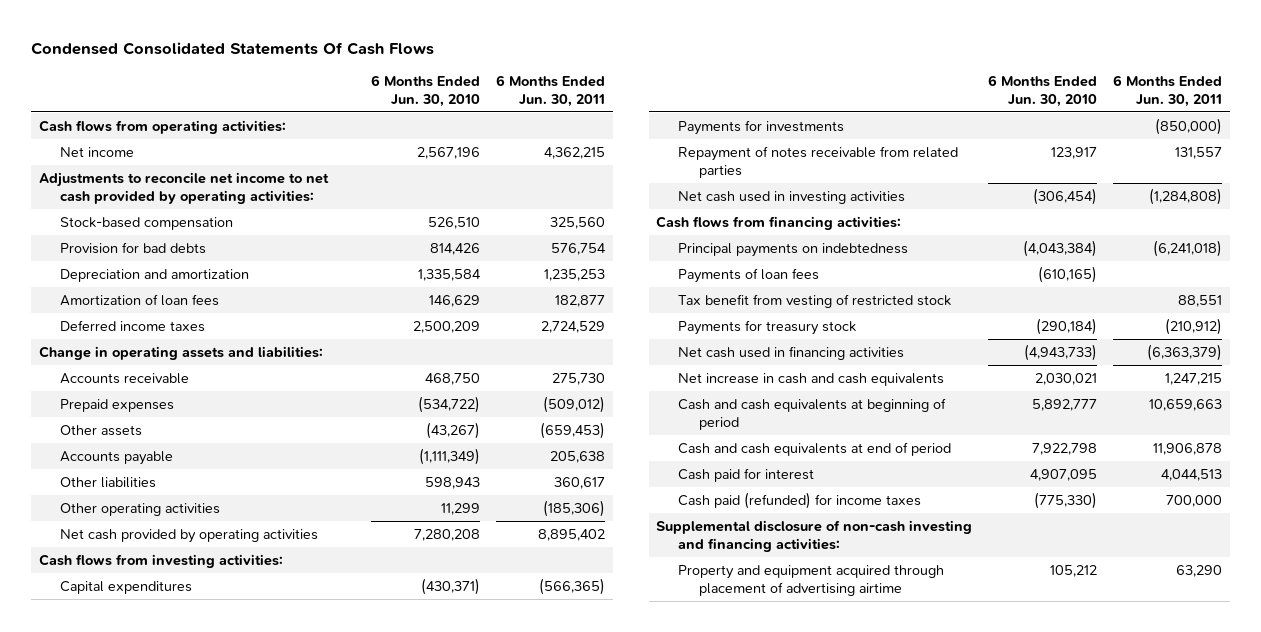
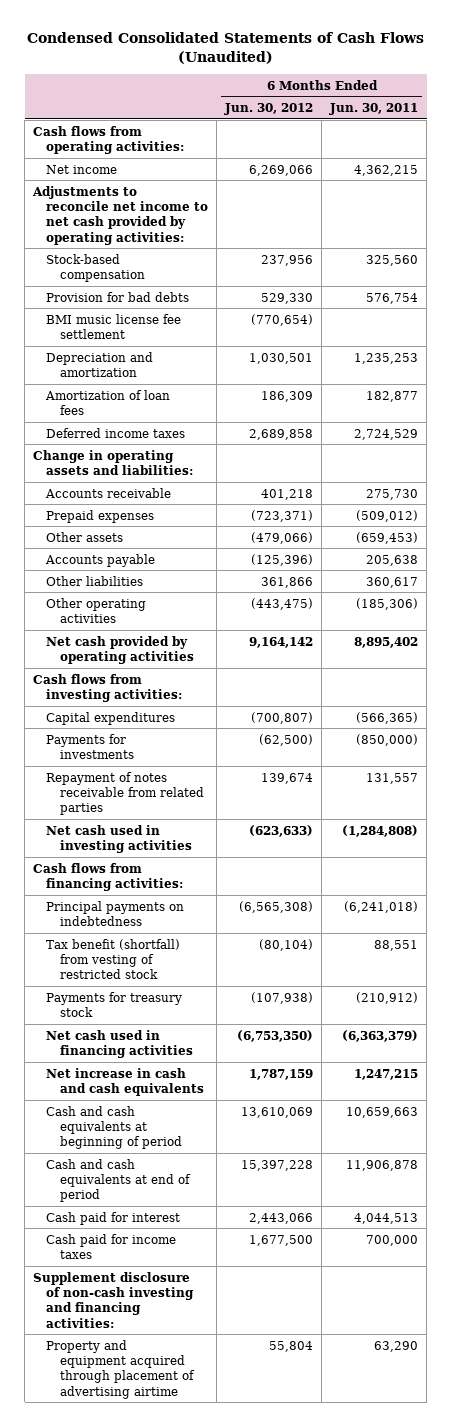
- Condensed Consolidated Statements Of Cash Flows
+ Condensed Consolidated Statements of Cash Flows (Unaudited)
- | 6 Months Ended Jun. 30, 2010 | 6 Months Ended Jun. 30, 2011
+ | 6 Months Ended Jun. 30, 2012 | 6 Months Ended Jun. 30, 2011
+ BMI music license fee settlement | (770,654) |
- Payments of loan fees | (610,165) |
- Tax benefit from vesting of restricted stock | | 88,551
+ Tax benefit (shortfall) from vesting of restricted stock | (80,104) | 88,551
- Cash paid (refunded) for income taxes | (775,330) | 700,000
- Supplemental disclosure of non-cash investing and financing activities:
+ Cash paid for income taxes | 1,677,500 | 700,000
+ Supplement disclosure of non-cash investing and financing activities:

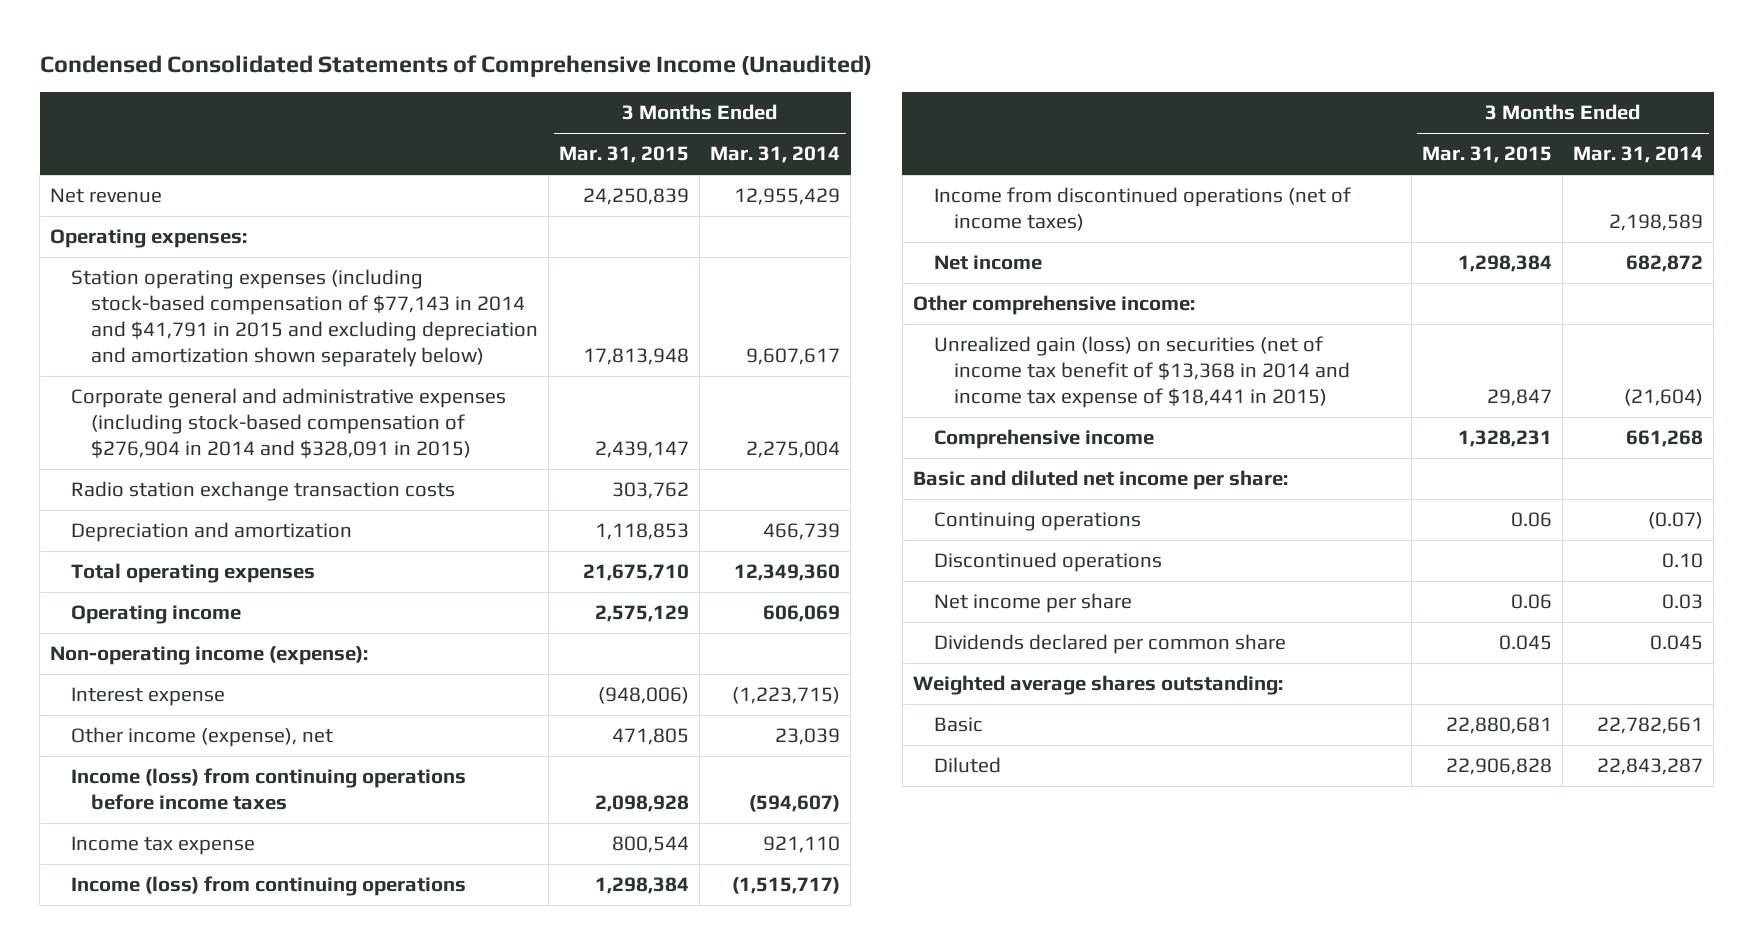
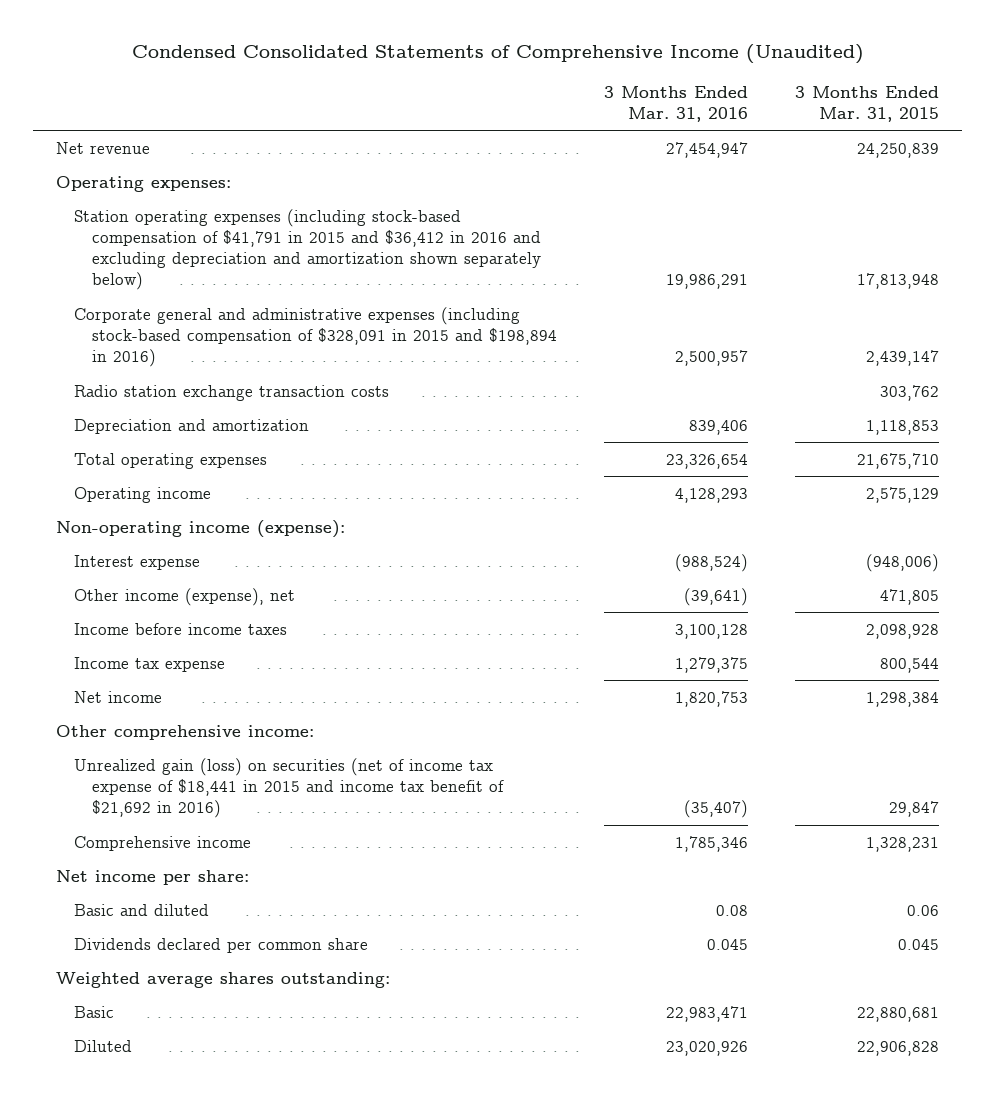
- | 3 Months Ended Mar. 31, 2015 | 3 Months Ended Mar. 31, 2014
+ | 3 Months Ended Mar. 31, 2016 | 3 Months Ended Mar. 31, 2015
- Station operating expenses (including stock-based compensation of $77,143 in 2014 and $41,791 in 2015 and excluding depreciation and amortization shown separately below) | 17,813,948 | 9,607,617
- Corporate general and administrative expenses (including stock-based compensation of $276,904 in 2014 and $328,091 in 2015) | 2,439,147 | 2,275,004
+ Station operating expenses (including stock-based compensation of $41,791 in 2015 and $36,412 in 2016 and excluding depreciation and amortization shown separately below) | 19,986,291 | 17,813,948
+ Corporate general and administrative expenses (including stock-based compensation of $328,091 in 2015 and $198,894 in 2016) | 2,500,957 | 2,439,147
- Income (loss) from continuing operations before income taxes | 2,098,928 | (594,607)
+ Income before income taxes | 3,100,128 | 2,098,928
- Income (loss) from continuing operations | 1,298,384 | (1,515,717)
- Income from discontinued operations (net of income taxes) | | 2,198,589
- Unrealized gain (loss) on securities (net of income tax benefit of $13,368 in 2014 and income tax expense of $18,441 in 2015) | 29,847 | (21,604)
+ Unrealized gain (loss) on securities (net of income tax expense of $18,441 in 2015 and income tax benefit of $21,692 in 2016) | (35,407) | 29,847
- Basic and diluted net income per share:
- Continuing operations | 0.06 | (0.07)
- Discontinued operations | | 0.10
- Net income per share | 0.06 | 0.03
+ Net income per share:
+ Basic and diluted | 0.08 | 0.06

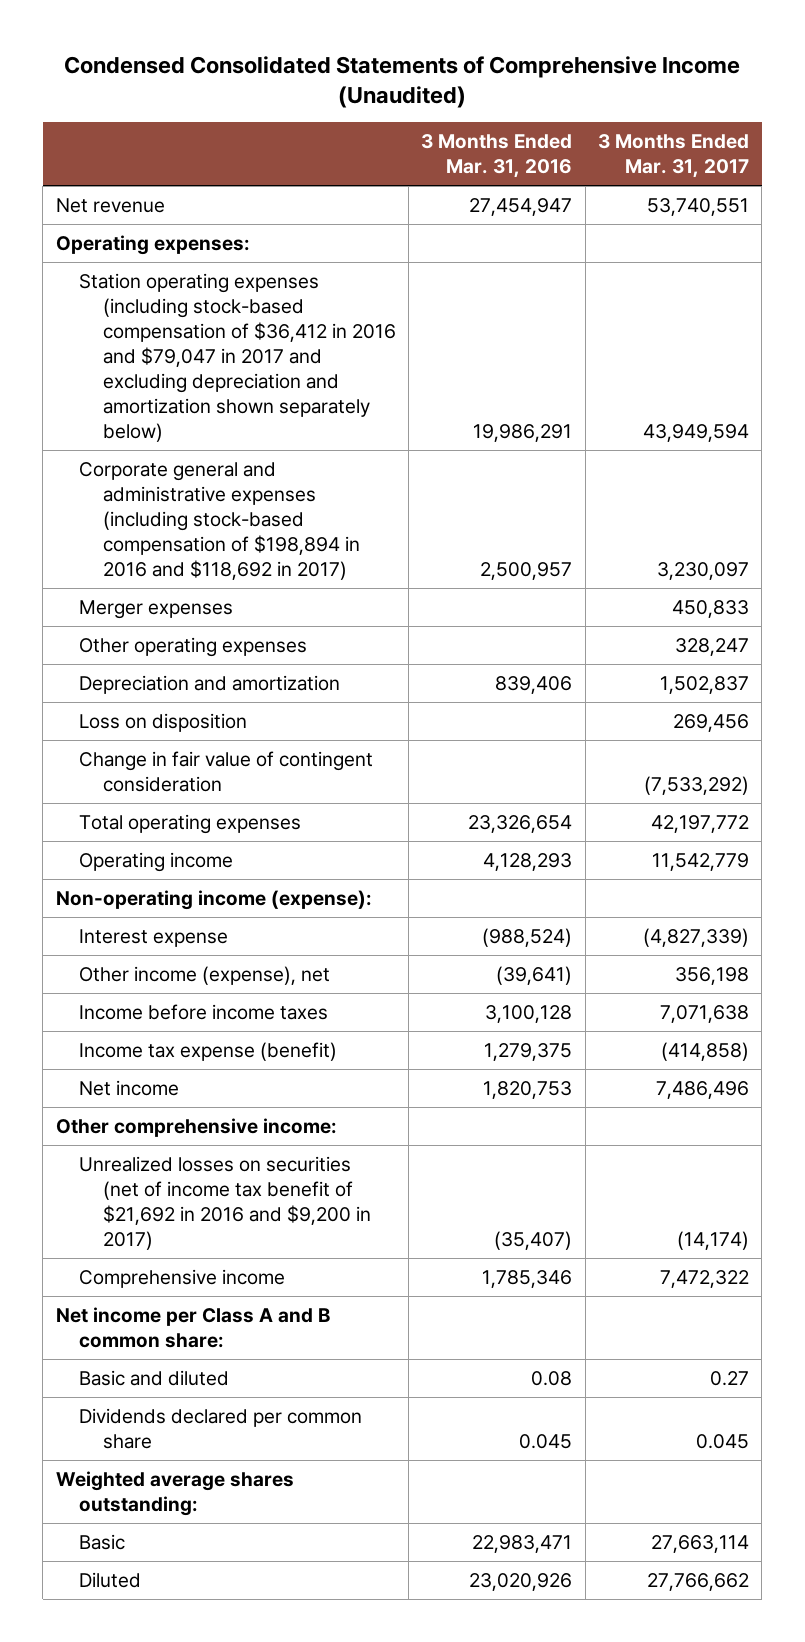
- | 3 Months Ended Mar. 31, 2016 | 3 Months Ended Mar. 31, 2015
+ | 3 Months Ended Mar. 31, 2016 | 3 Months Ended Mar. 31, 2017
- Station operating expenses (including stock-based compensation of $41,791 in 2015 and $36,412 in 2016 and excluding depreciation and amortization shown separately below) | 19,986,291 | 17,813,948
- Corporate general and administrative expenses (including stock-based compensation of $328,091 in 2015 and $198,894 in 2016) | 2,500,957 | 2,439,147
- Radio station exchange transaction costs | | 303,762
+ Station operating expenses (including stock-based compensation of $36,412 in 2016 and $79,047 in 2017 and excluding depreciation and amortization shown separately below) | 19,986,291 | 43,949,594
+ Corporate general and administrative expenses (including stock-based compensation of $198,894 in 2016 and $118,692 in 2017) | 2,500,957 | 3,230,097
+ Merger expenses | | 450,833
+ Other operating expenses | | 328,247
+ Loss on disposition | | 269,456
+ Change in fair value of contingent consideration | | (7,533,292)
- Income tax expense | 1,279,375 | 800,544
+ Income tax expense (benefit) | 1,279,375 | (414,858)
- Unrealized gain (loss) on securities (net of income tax expense of $18,441 in 2015 and income tax benefit of $21,692 in 2016) | (35,407) | 29,847
+ Unrealized losses on securities (net of income tax benefit of $21,692 in 2016 and $9,200 in 2017) | (35,407) | (14,174)
- Net income per share:
+ Net income per Class A and B common share:

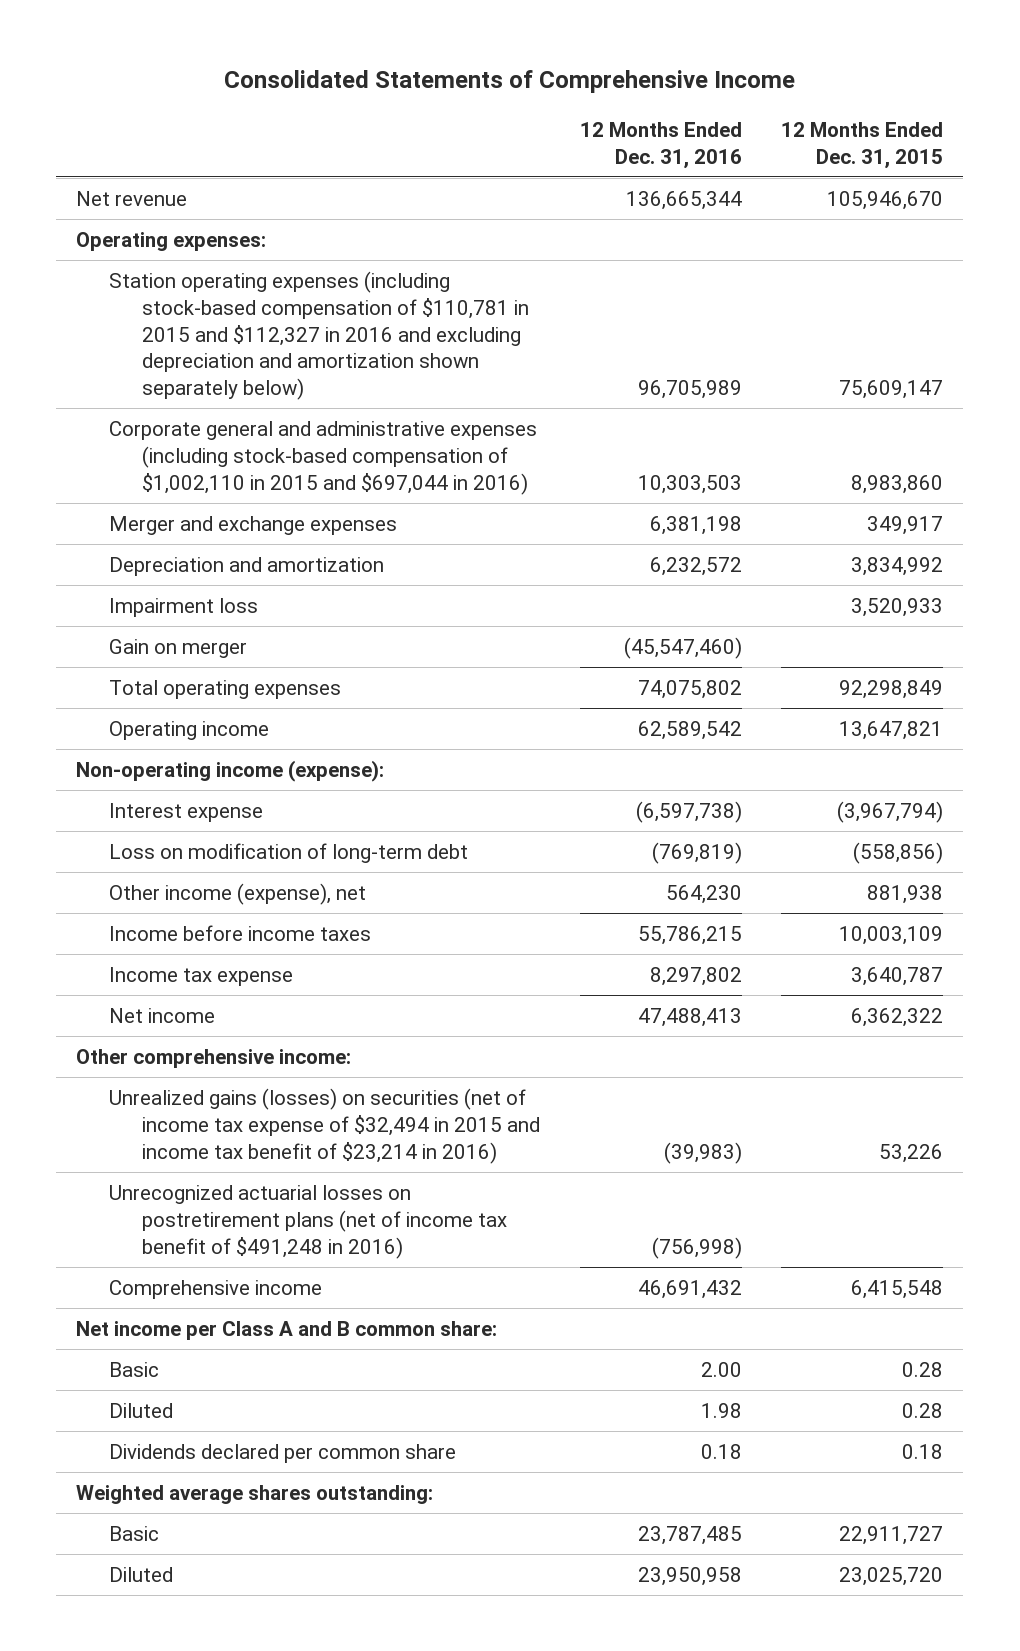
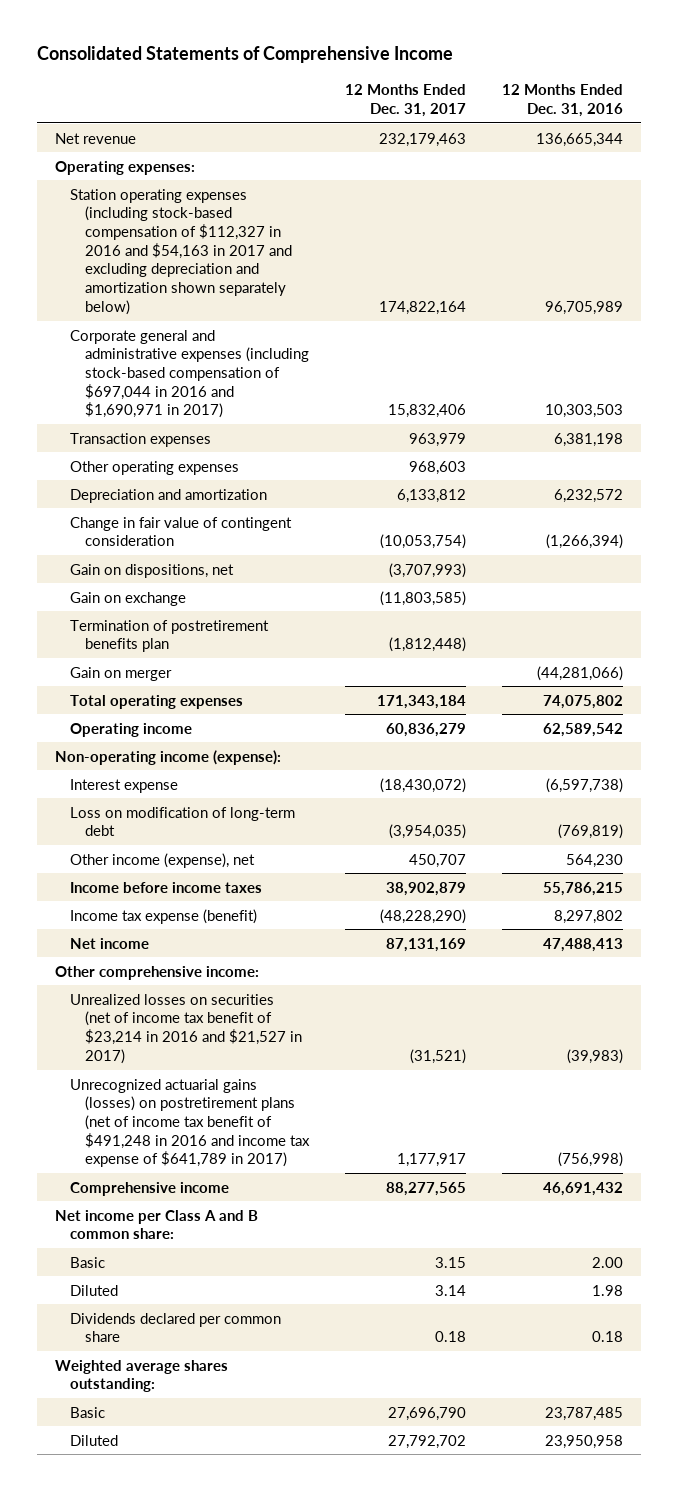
- | 12 Months Ended Dec. 31, 2016 | 12 Months Ended Dec. 31, 2015
+ | 12 Months Ended Dec. 31, 2017 | 12 Months Ended Dec. 31, 2016
- Station operating expenses (including stock-based compensation of $110,781 in 2015 and $112,327 in 2016 and excluding depreciation and amortization shown separately below) | 96,705,989 | 75,609,147
- Corporate general and administrative expenses (including stock-based compensation of $1,002,110 in 2015 and $697,044 in 2016) | 10,303,503 | 8,983,860
- Merger and exchange expenses | 6,381,198 | 349,917
+ Station operating expenses (including stock-based compensation of $112,327 in 2016 and $54,163 in 2017 and excluding depreciation and amortization shown separately below) | 174,822,164 | 96,705,989
+ Corporate general and administrative expenses (including stock-based compensation of $697,044 in 2016 and $1,690,971 in 2017) | 15,832,406 | 10,303,503
+ Transaction expenses | 963,979 | 6,381,198
+ Other operating expenses | 968,603 |
- Impairment loss | | 3,520,933
- Gain on merger | (45,547,460) |
+ Change in fair value of contingent consideration | (10,053,754) | (1,266,394)
+ Gain on dispositions, net | (3,707,993) |
+ Gain on exchange | (11,803,585) |
+ Termination of postretirement benefits plan | (1,812,448) |
+ Gain on merger | | (44,281,066)
- Income tax expense | 8,297,802 | 3,640,787
+ Income tax expense (benefit) | (48,228,290) | 8,297,802
- Unrealized gains (losses) on securities (net of income tax expense of $32,494 in 2015 and income tax benefit of $23,214 in 2016) | (39,983) | 53,226
- Unrecognized actuarial losses on postretirement plans (net of income tax benefit of $491,248 in 2016) | (756,998) |
+ Unrealized losses on securities (net of income tax benefit of $23,214 in 2016 and $21,527 in 2017) | (31,521) | (39,983)
+ Unrecognized actuarial gains (losses) on postretirement plans (net of income tax benefit of $491,248 in 2016 and income tax expense of $641,789 in 2017) | 1,177,917 | (756,998)

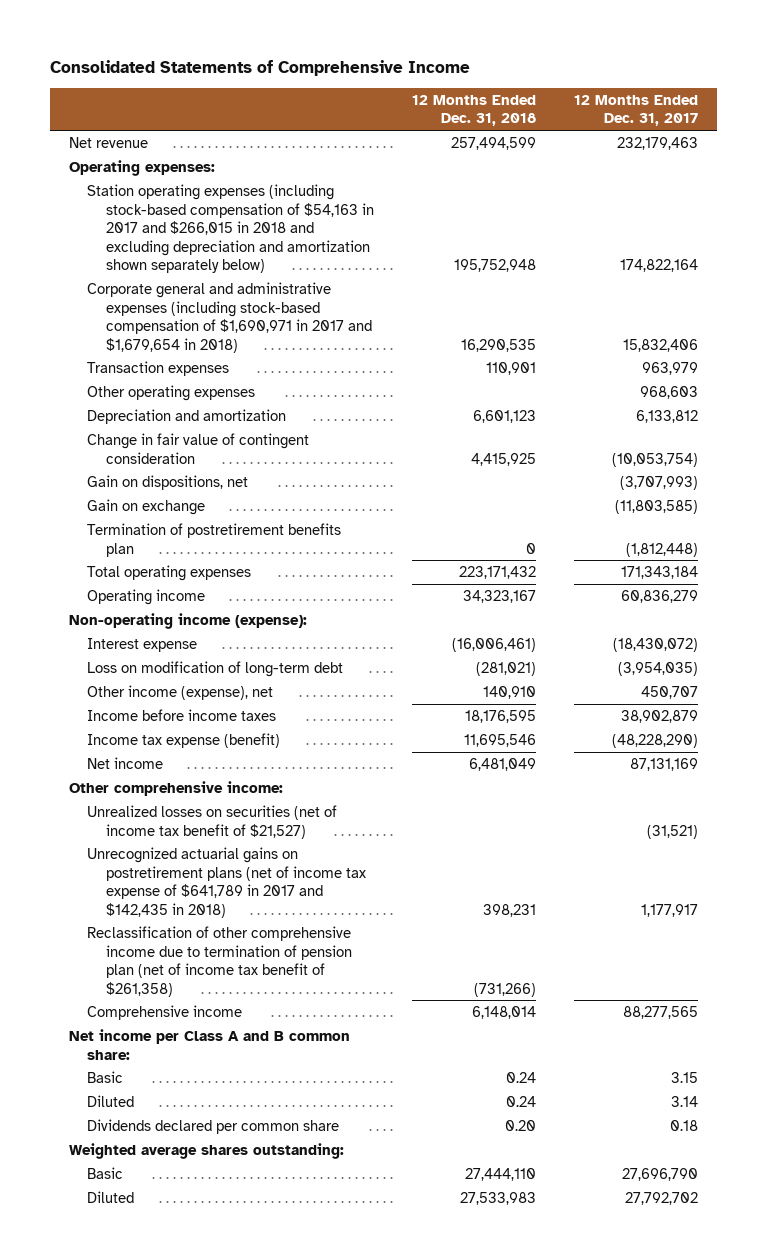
- | 12 Months Ended Dec. 31, 2017 | 12 Months Ended Dec. 31, 2016
+ | 12 Months Ended Dec. 31, 2018 | 12 Months Ended Dec. 31, 2017
- Station operating expenses (including stock-based compensation of $112,327 in 2016 and $54,163 in 2017 and excluding depreciation and amortization shown separately below) | 174,822,164 | 96,705,989
- Corporate general and administrative expenses (including stock-based compensation of $697,044 in 2016 and $1,690,971 in 2017) | 15,832,406 | 10,303,503
+ Station operating expenses (including stock-based compensation of $54,163 in 2017 and $266,015 in 2018 and excluding depreciation and amortization shown separately below) | 195,752,948 | 174,822,164
+ Corporate general and administrative expenses (including stock-based compensation of $1,690,971 in 2017 and $1,679,654 in 2018) | 16,290,535 | 15,832,406
- Gain on merger | | (44,281,066)
- Unrealized losses on securities (net of income tax benefit of $23,214 in 2016 and $21,527 in 2017) | (31,521) | (39,983)
- Unrecognized actuarial gains (losses) on postretirement plans (net of income tax benefit of $491,248 in 2016 and income tax expense of $641,789 in 2017) | 1,177,917 | (756,998)
+ Unrealized losses on securities (net of income tax benefit of $21,527) | | (31,521)
+ Unrecognized actuarial gains on postretirement plans (net of income tax expense of $641,789 in 2017 and $142,435 in 2018) | 398,231 | 1,177,917
+ Reclassification of other comprehensive income due to termination of pension plan (net of income tax benefit of $261,358) | (731,266) |

